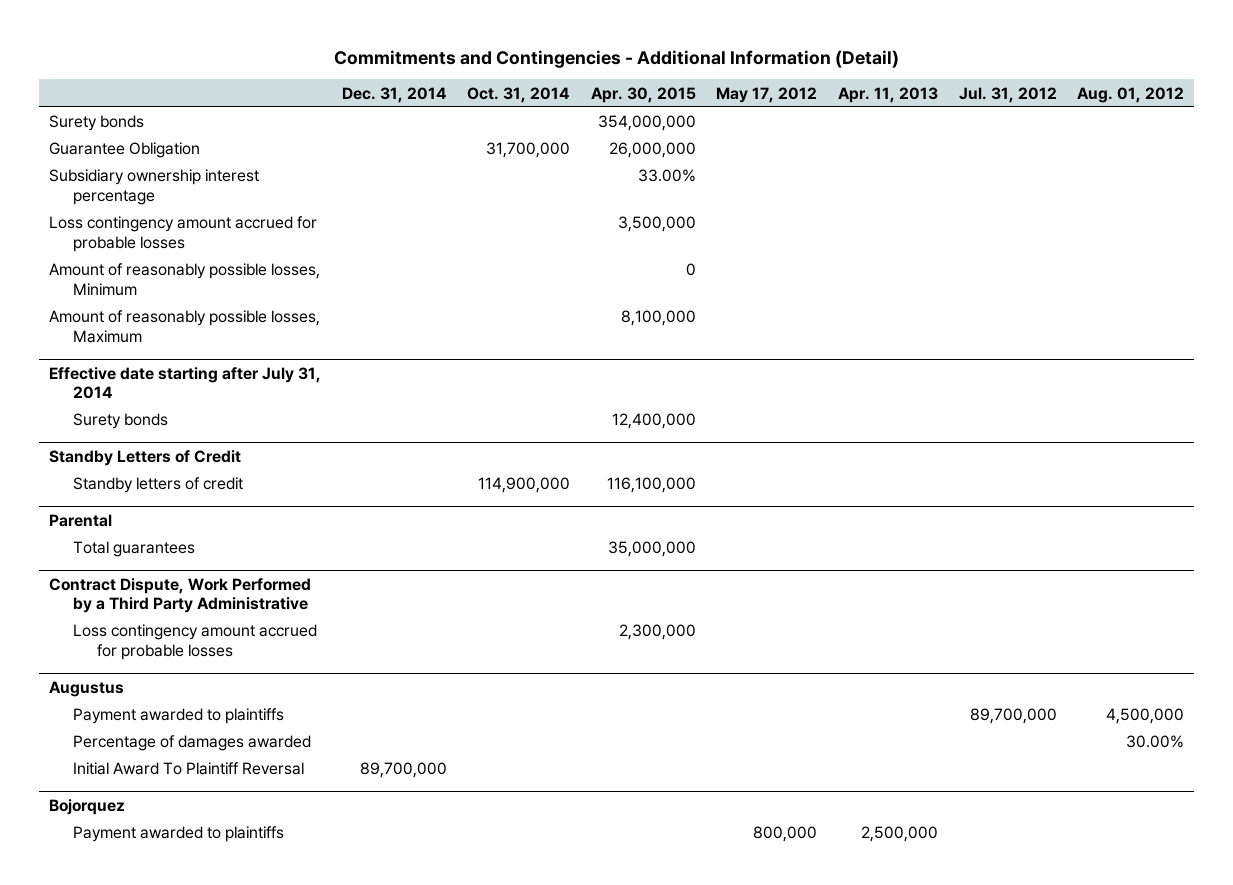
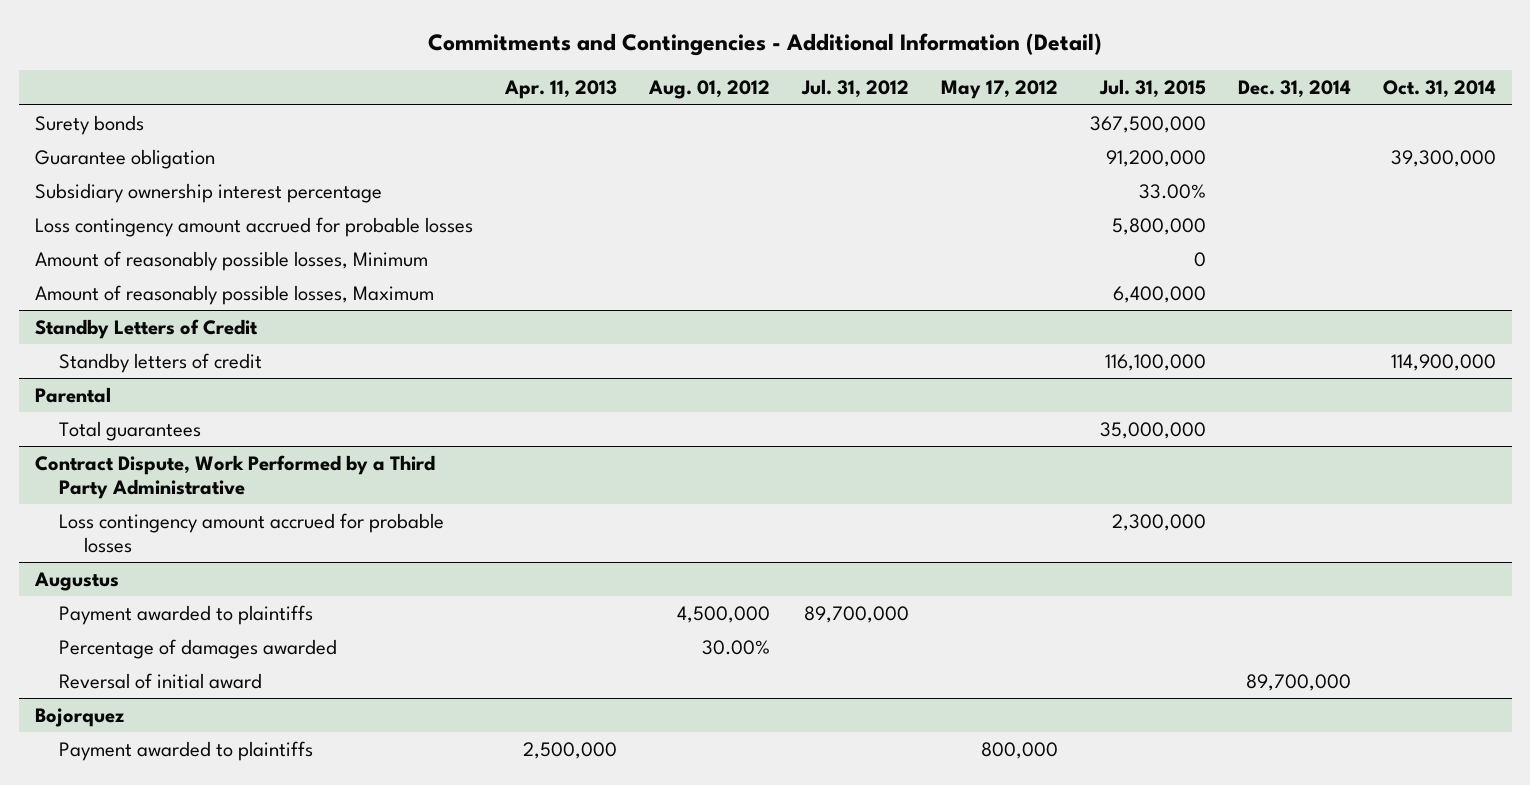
- | Dec. 31, 2014 | Oct. 31, 2014 | Apr. 30, 2015 | May 17, 2012 | Apr. 11, 2013 | Jul. 31, 2012 | Aug. 01, 2012
+ | Apr. 11, 2013 | Aug. 01, 2012 | Jul. 31, 2012 | May 17, 2012 | Jul. 31, 2015 | Dec. 31, 2014 | Oct. 31, 2014
- Guarantee Obligation | | 31,700,000 | 26,000,000 | | | |
+ Guarantee obligation | | | | | 91,200,000 | | 39,300,000
- Effective date starting after July 31, 2014
- Surety bonds | | | 12,400,000 | | | |
@ Augustus
- Initial Award To Plaintiff Reversal | 89,700,000 | | | | | |
+ Reversal of initial award | | | | | | 89,700,000 |

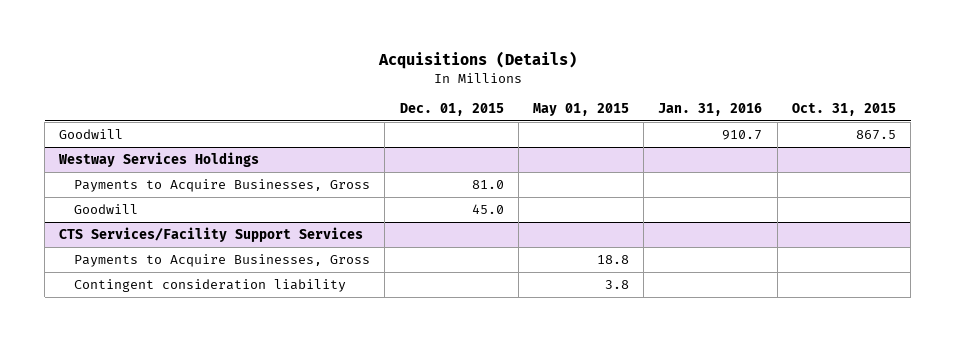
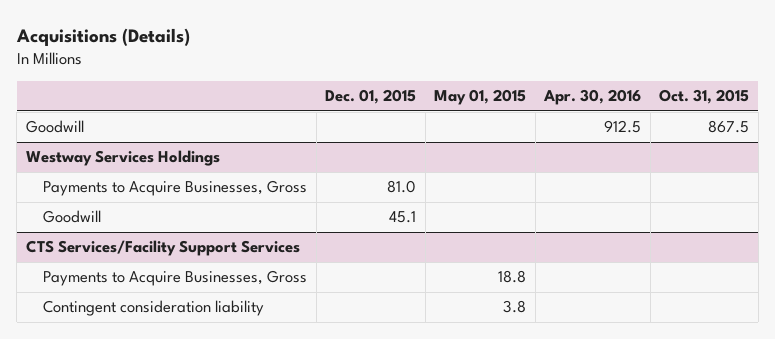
- | Dec. 01, 2015 | May 01, 2015 | Jan. 31, 2016 | Oct. 31, 2015
+ | Dec. 01, 2015 | May 01, 2015 | Apr. 30, 2016 | Oct. 31, 2015
@ Westway Services Holdings
- Goodwill | 45.0 | | |
+ Goodwill | 45.1 | | |

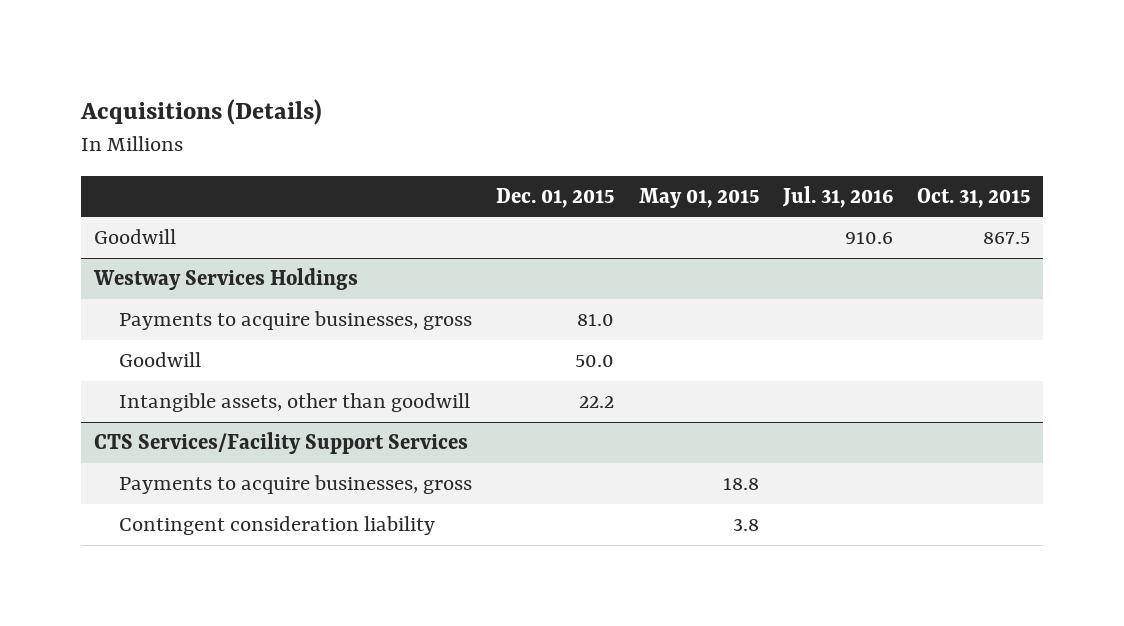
- | Dec. 01, 2015 | May 01, 2015 | Apr. 30, 2016 | Oct. 31, 2015
+ | Dec. 01, 2015 | May 01, 2015 | Jul. 31, 2016 | Oct. 31, 2015
@ Westway Services Holdings
- Payments to Acquire Businesses, Gross | 81.0 | | |
- Goodwill | 45.1 | | |
+ Payments to acquire businesses, gross | 81.0 | | |
+ Goodwill | 50.0 | | |
+ Intangible assets, other than goodwill | 22.2 | | |
@ CTS Services/Facility Support Services
- Payments to Acquire Businesses, Gross | | 18.8 | |
+ Payments to acquire businesses, gross | | 18.8 | |

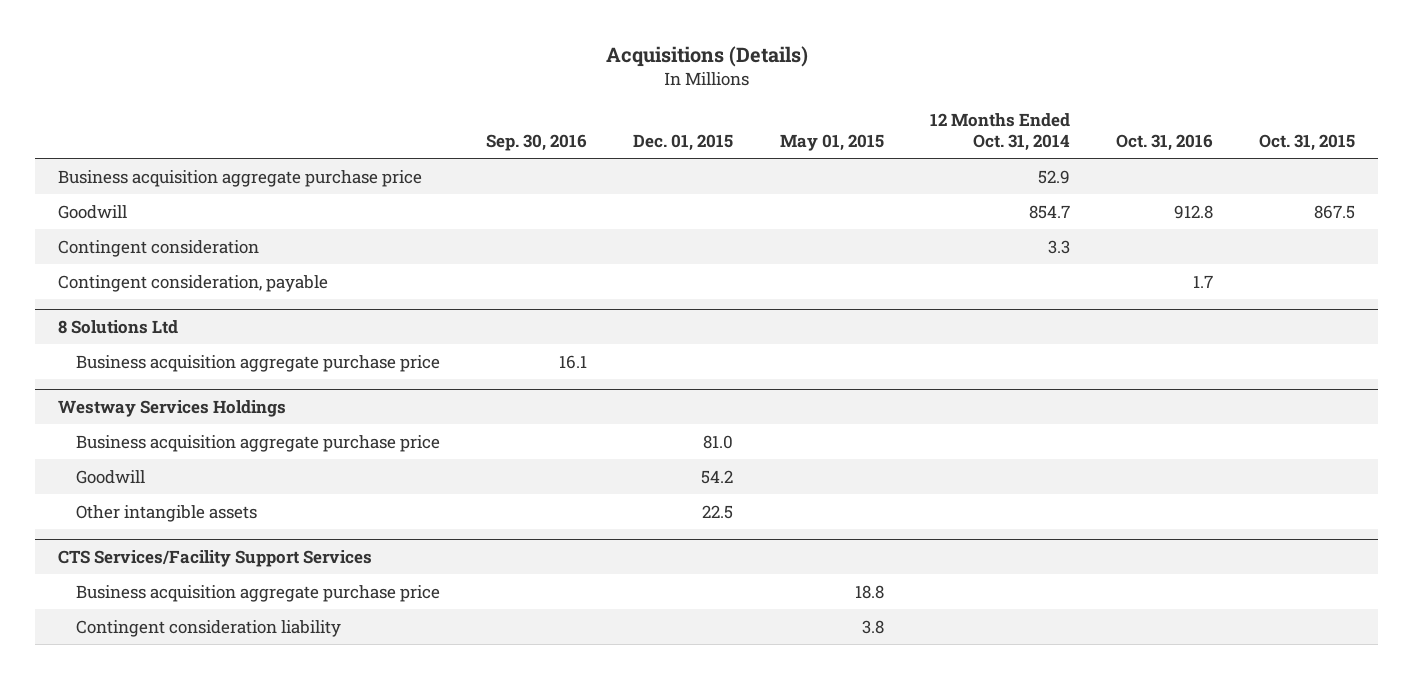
- | Dec. 01, 2015 | May 01, 2015 | Jul. 31, 2016 | Oct. 31, 2015
+ | Sep. 30, 2016 | Dec. 01, 2015 | May 01, 2015 | 12 Months Ended Oct. 31, 2014 | Oct. 31, 2016 | Oct. 31, 2015
+ Business acquisition aggregate purchase price | | | | 52.9 | |
+ Contingent consideration | | | | 3.3 | |
+ Contingent consideration, payable | | | | | 1.7 |
+ 8 Solutions Ltd
+ Business acquisition aggregate purchase price | 16.1 | | | | |
@ Westway Services Holdings
- Payments to acquire businesses, gross | 81.0 | | |
- Goodwill | 50.0 | | |
- Intangible assets, other than goodwill | 22.2 | | |
+ Business acquisition aggregate purchase price | | 81.0 | | | |
+ Goodwill | | 54.2 | | | |
+ Other intangible assets | | 22.5 | | | |
@ CTS Services/Facility Support Services
- Payments to acquire businesses, gross | | 18.8 | |
+ Business acquisition aggregate purchase price | | | 18.8 | | |

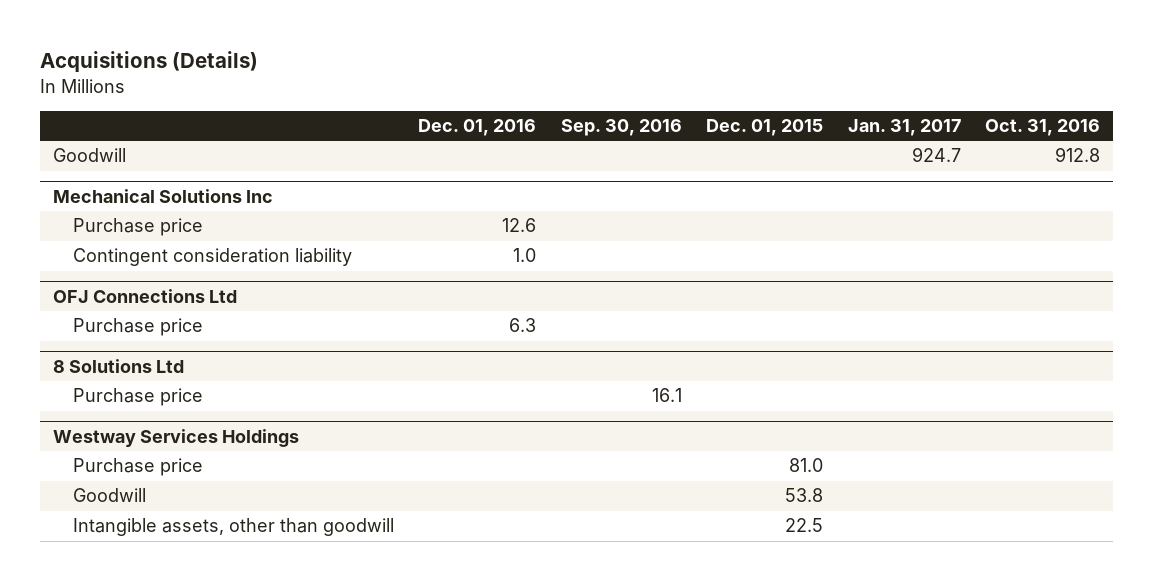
- | Sep. 30, 2016 | Dec. 01, 2015 | May 01, 2015 | 12 Months Ended Oct. 31, 2014 | Oct. 31, 2016 | Oct. 31, 2015
+ | Dec. 01, 2016 | Sep. 30, 2016 | Dec. 01, 2015 | Jan. 31, 2017 | Oct. 31, 2016
- Business acquisition aggregate purchase price | | | | 52.9 | |
- Contingent consideration | | | | 3.3 | |
- Contingent consideration, payable | | | | | 1.7 |
+ Mechanical Solutions Inc
+ Purchase price | 12.6 | | | |
+ Contingent consideration liability | 1.0 | | | |
+ OFJ Connections Ltd
+ Purchase price | 6.3 | | | |
@ 8 Solutions Ltd
- Business acquisition aggregate purchase price | 16.1 | | | | |
+ Purchase price | | 16.1 | | |
@ Westway Services Holdings
- Business acquisition aggregate purchase price | | 81.0 | | | |
- Goodwill | | 54.2 | | | |
- Other intangible assets | | 22.5 | | | |
- CTS Services/Facility Support Services
- Business acquisition aggregate purchase price | | | 18.8 | | |
- Contingent consideration liability | | | 3.8 | | |
@ Westway Services Holdings
+ Purchase price | | | 81.0 | |
+ Goodwill | | | 53.8 | |
+ Intangible assets, other than goodwill | | | 22.5 | |

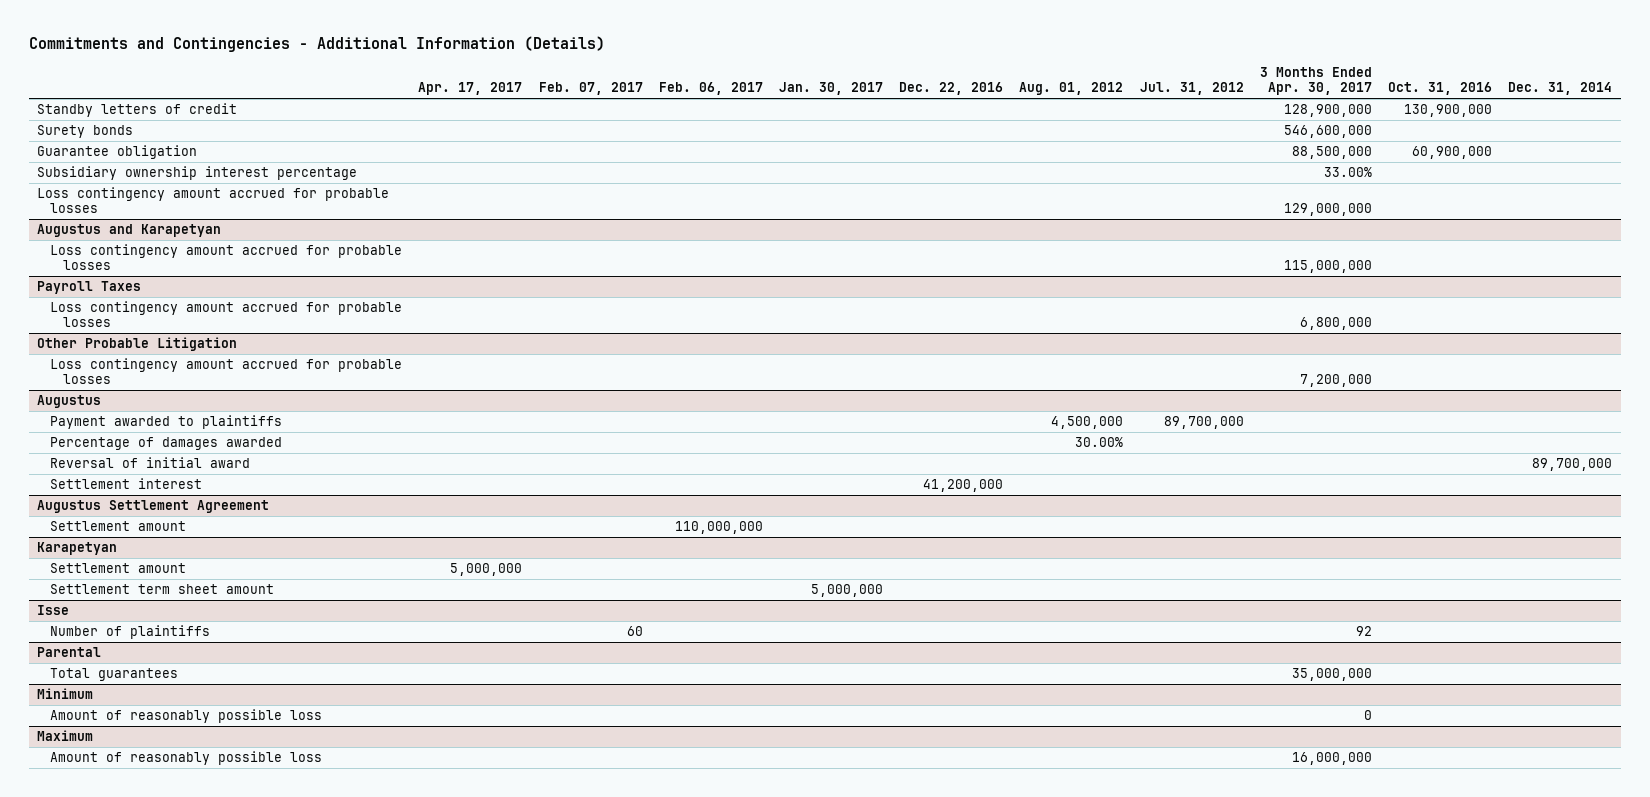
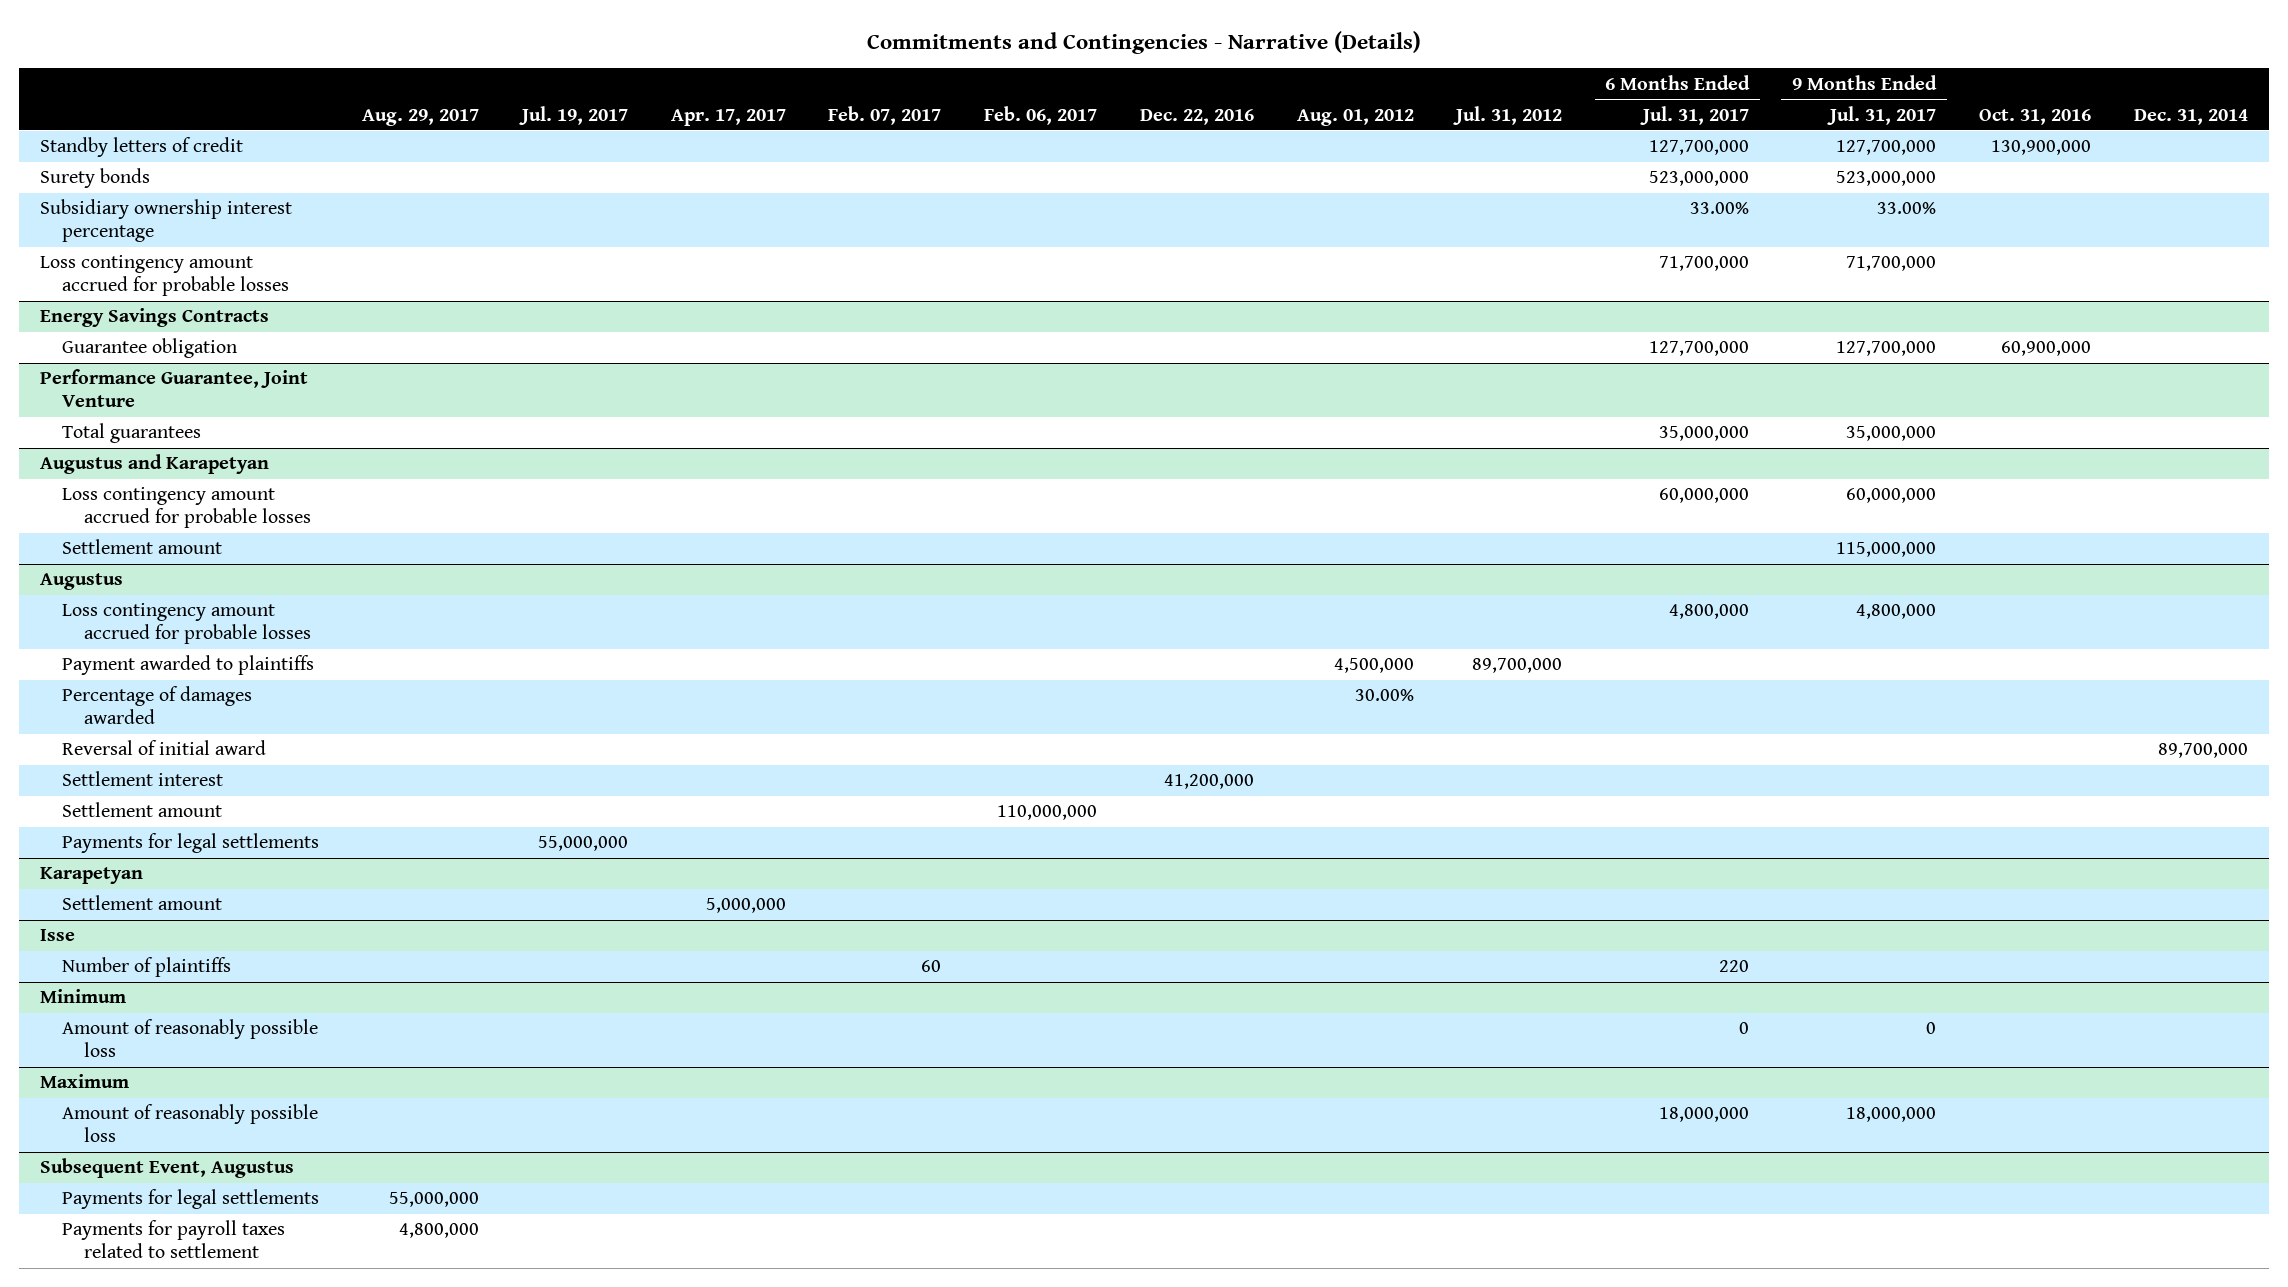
- Commitments and Contingencies - Additional Information (Details)
+ Commitments and Contingencies - Narrative (Details)
- | Apr. 17, 2017 | Feb. 07, 2017 | Feb. 06, 2017 | Jan. 30, 2017 | Dec. 22, 2016 | Aug. 01, 2012 | Jul. 31, 2012 | 3 Months Ended Apr. 30, 2017 | Oct. 31, 2016 | Dec. 31, 2014
+ | Aug. 29, 2017 | Jul. 19, 2017 | Apr. 17, 2017 | Feb. 07, 2017 | Feb. 06, 2017 | Dec. 22, 2016 | Aug. 01, 2012 | Jul. 31, 2012 | 6 Months Ended Jul. 31, 2017 | 9 Months Ended Jul. 31, 2017 | Oct. 31, 2016 | Dec. 31, 2014
- Guarantee obligation | | | | | | | | 88,500,000 | 60,900,000 |
+ Energy Savings Contracts
+ Guarantee obligation | | | | | | | | | 127,700,000 | 127,700,000 | 60,900,000 |
+ Performance Guarantee, Joint Venture
+ Total guarantees | | | | | | | | | 35,000,000 | 35,000,000 | |
- Payroll Taxes
- Loss contingency amount accrued for probable losses | | | | | | | | 6,800,000 | |
- Other Probable Litigation
- Loss contingency amount accrued for probable losses | | | | | | | | 7,200,000 | |
@ Augustus and Karapetyan
+ Settlement amount | | | | | | | | | | 115,000,000 | |
@ Augustus
+ Loss contingency amount accrued for probable losses | | | | | | | | | 4,800,000 | 4,800,000 | |
- Augustus Settlement Agreement
- Settlement amount | | | 110,000,000 | | | | | | |
@ Augustus
+ Settlement amount | | | | | 110,000,000 | | | | | | |
+ Payments for legal settlements | | 55,000,000 | | | | | | | | | |
@ Karapetyan
- Settlement term sheet amount | | | | 5,000,000 | | | | | |
- Parental
- Total guarantees | | | | | | | | 35,000,000 | |
+ Subsequent Event, Augustus
+ Payments for legal settlements | 55,000,000 | | | | | | | | | | |
+ Payments for payroll taxes related to settlement | 4,800,000 | | | | | | | | | | |

